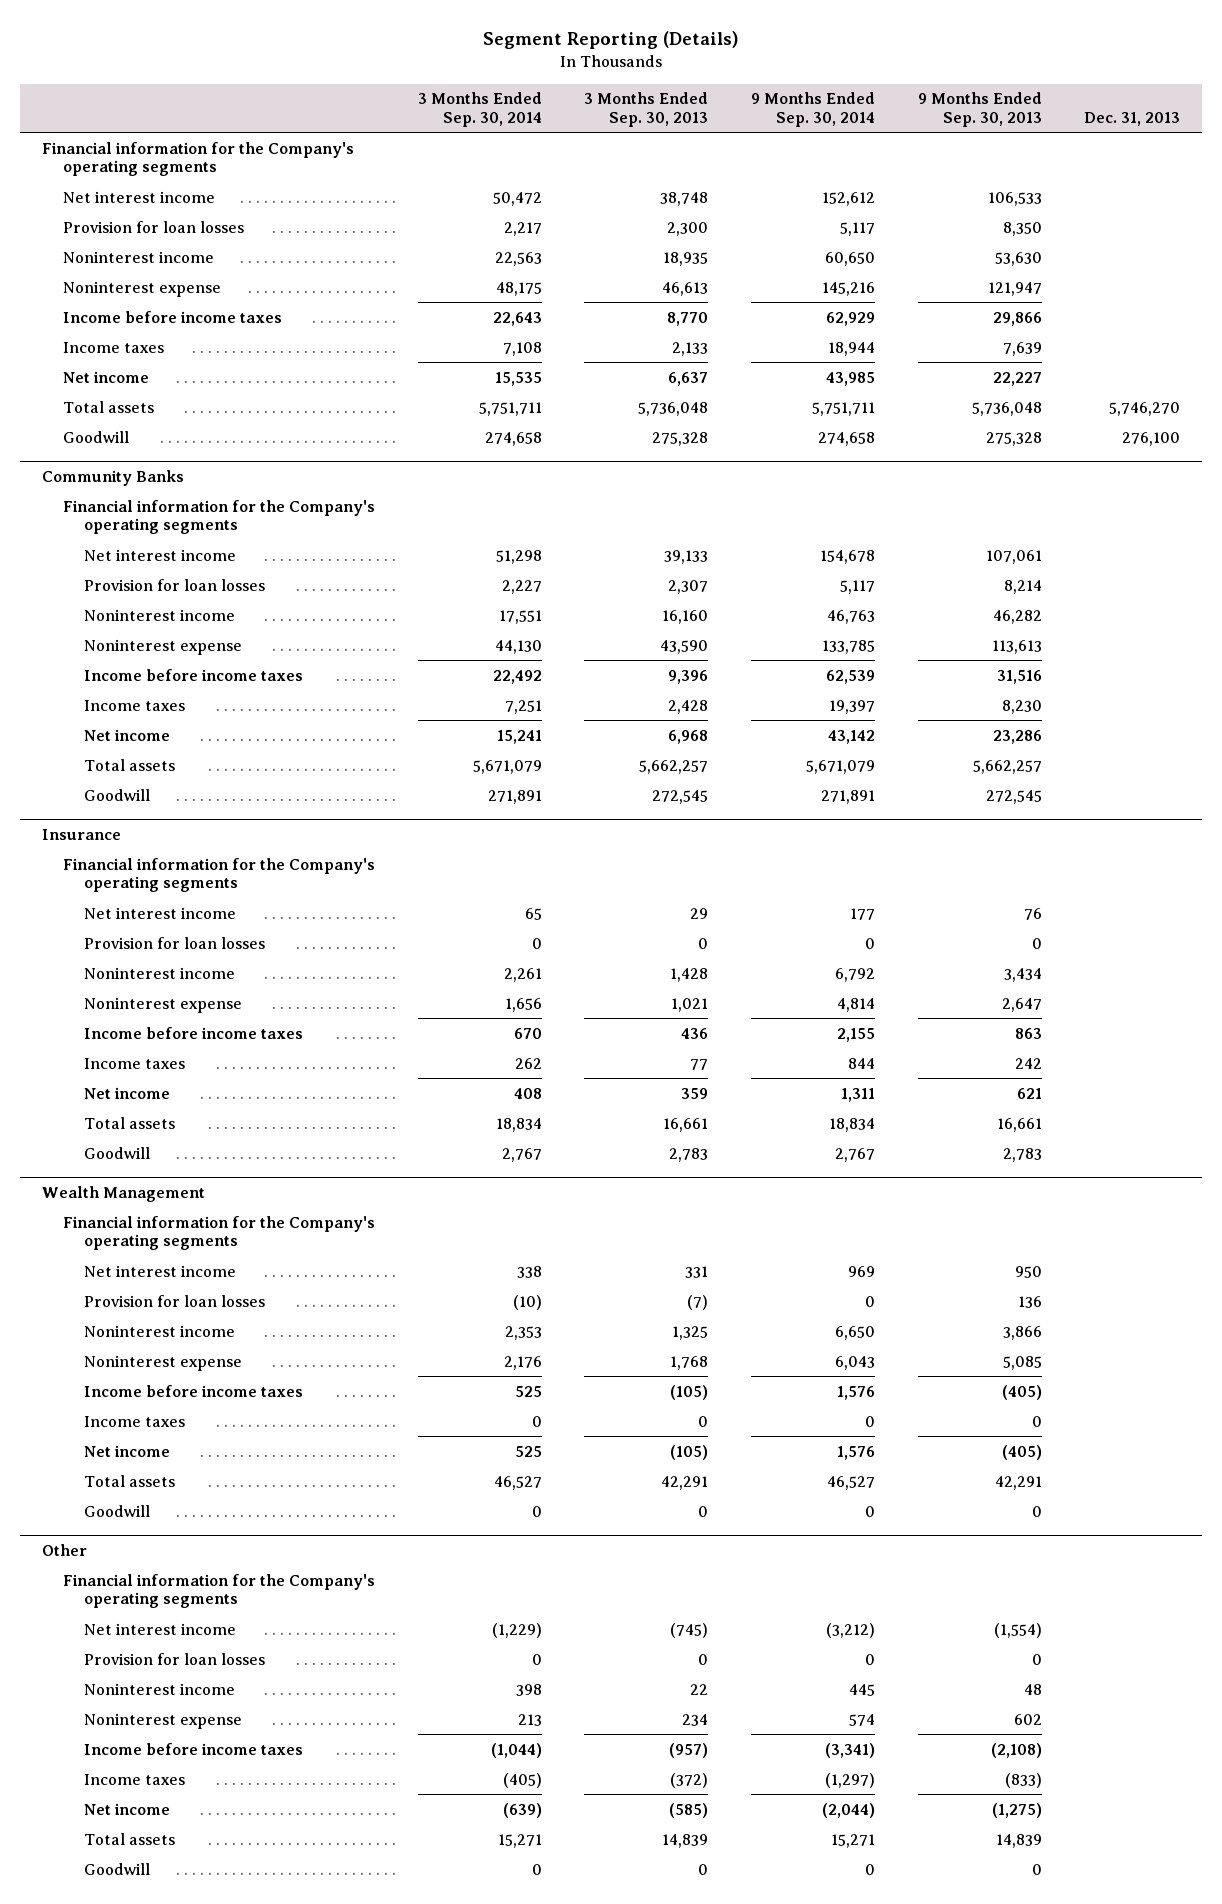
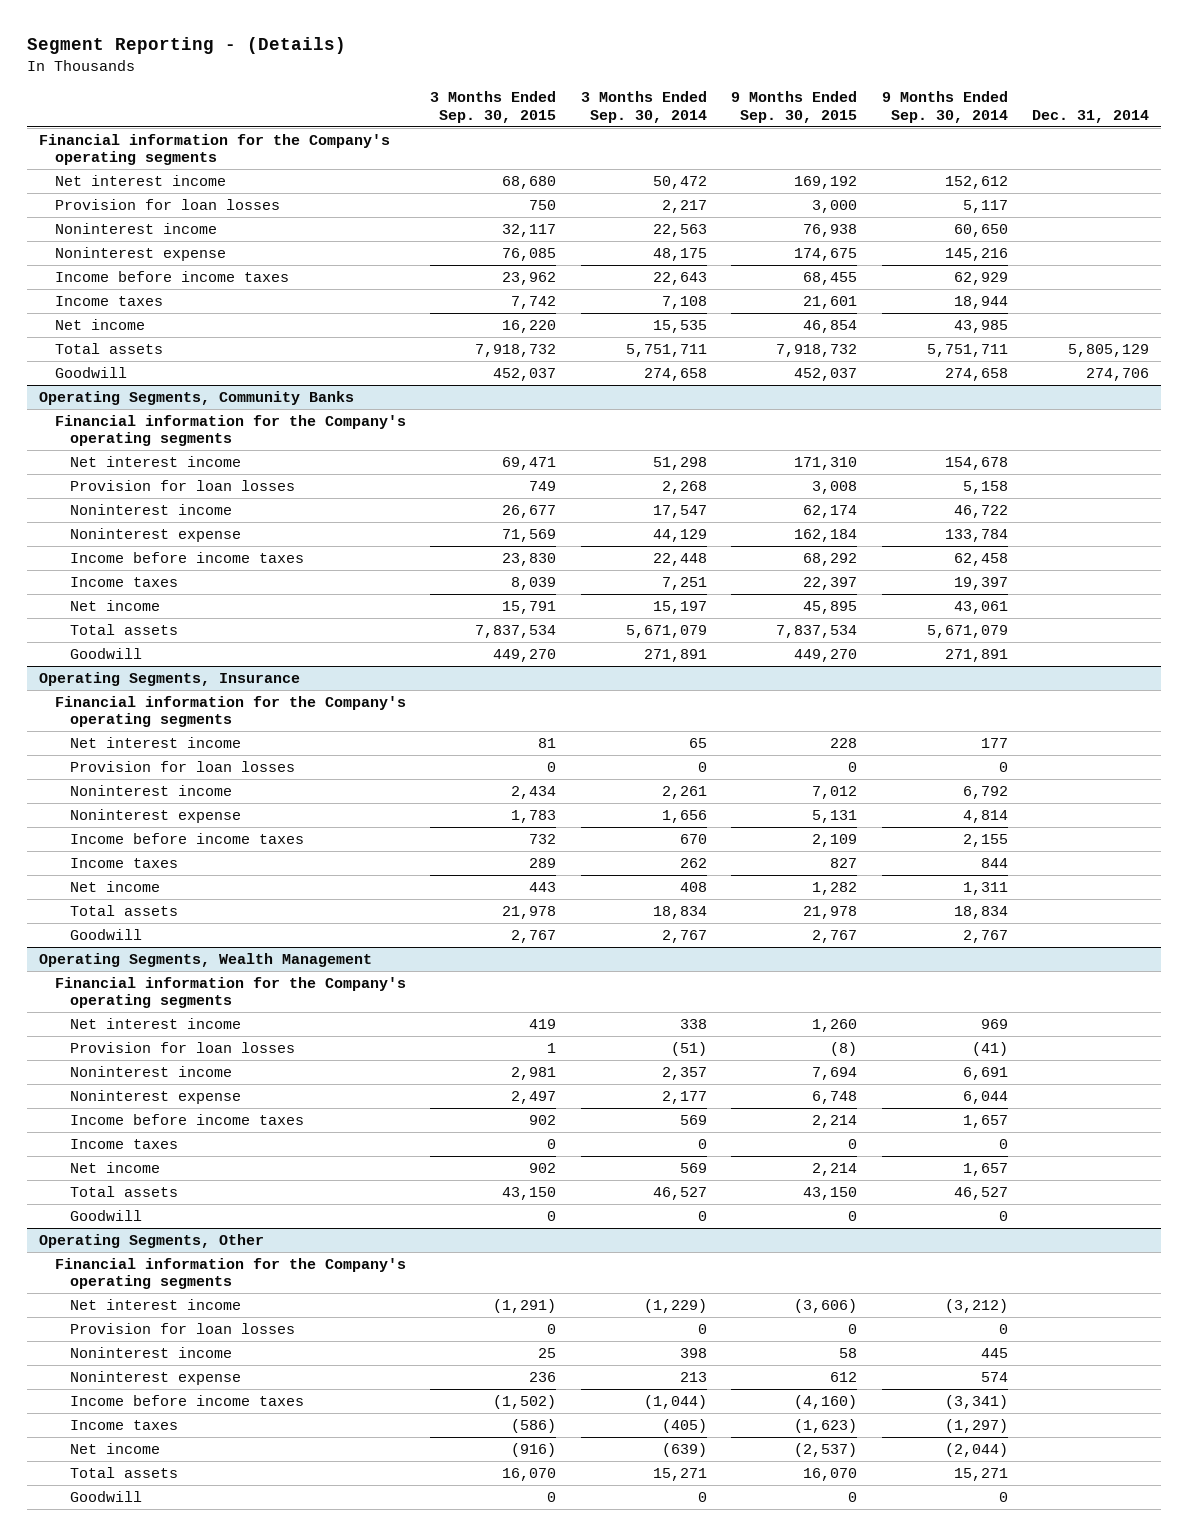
- Segment Reporting (Details)
+ Segment Reporting - (Details)
- | 3 Months Ended Sep. 30, 2014 | 3 Months Ended Sep. 30, 2013 | 9 Months Ended Sep. 30, 2014 | 9 Months Ended Sep. 30, 2013 | Dec. 31, 2013
+ | 3 Months Ended Sep. 30, 2015 | 3 Months Ended Sep. 30, 2014 | 9 Months Ended Sep. 30, 2015 | 9 Months Ended Sep. 30, 2014 | Dec. 31, 2014
- Community Banks
+ Operating Segments, Community Banks
- Provision for loan losses | 2,227 | 2,307 | 5,117 | 8,214 |
- Noninterest income | 17,551 | 16,160 | 46,763 | 46,282 |
- Noninterest expense | 44,130 | 43,590 | 133,785 | 113,613 |
- Income before income taxes | 22,492 | 9,396 | 62,539 | 31,516 |
+ Provision for loan losses | 749 | 2,268 | 3,008 | 5,158 |
+ Noninterest income | 26,677 | 17,547 | 62,174 | 46,722 |
+ Noninterest expense | 71,569 | 44,129 | 162,184 | 133,784 |
+ Income before income taxes | 23,830 | 22,448 | 68,292 | 62,458 |
- Net income | 15,241 | 6,968 | 43,142 | 23,286 |
+ Net income | 15,791 | 15,197 | 45,895 | 43,061 |
- Insurance
+ Operating Segments, Insurance
- Wealth Management
+ Operating Segments, Wealth Management
- Provision for loan losses | (10) | (7) | 0 | 136 |
- Noninterest income | 2,353 | 1,325 | 6,650 | 3,866 |
- Noninterest expense | 2,176 | 1,768 | 6,043 | 5,085 |
- Income before income taxes | 525 | (105) | 1,576 | (405) |
+ Provision for loan losses | 1 | (51) | (8) | (41) |
+ Noninterest income | 2,981 | 2,357 | 7,694 | 6,691 |
+ Noninterest expense | 2,497 | 2,177 | 6,748 | 6,044 |
+ Income before income taxes | 902 | 569 | 2,214 | 1,657 |
- Net income | 525 | (105) | 1,576 | (405) |
+ Net income | 902 | 569 | 2,214 | 1,657 |
- Other
+ Operating Segments, Other

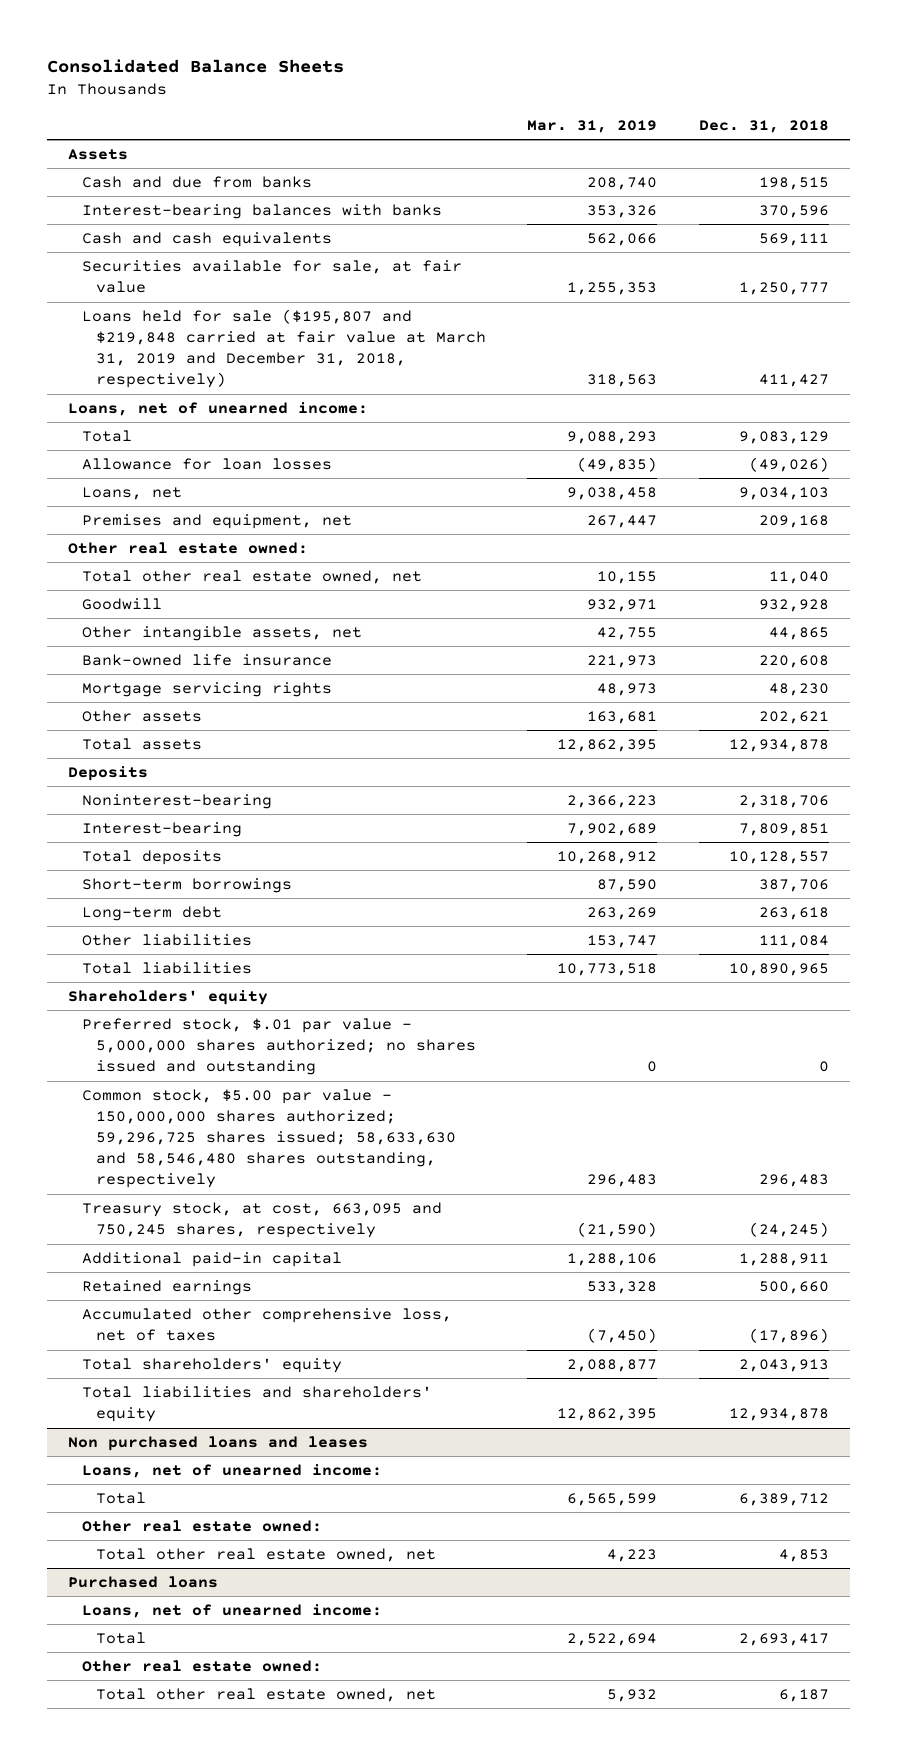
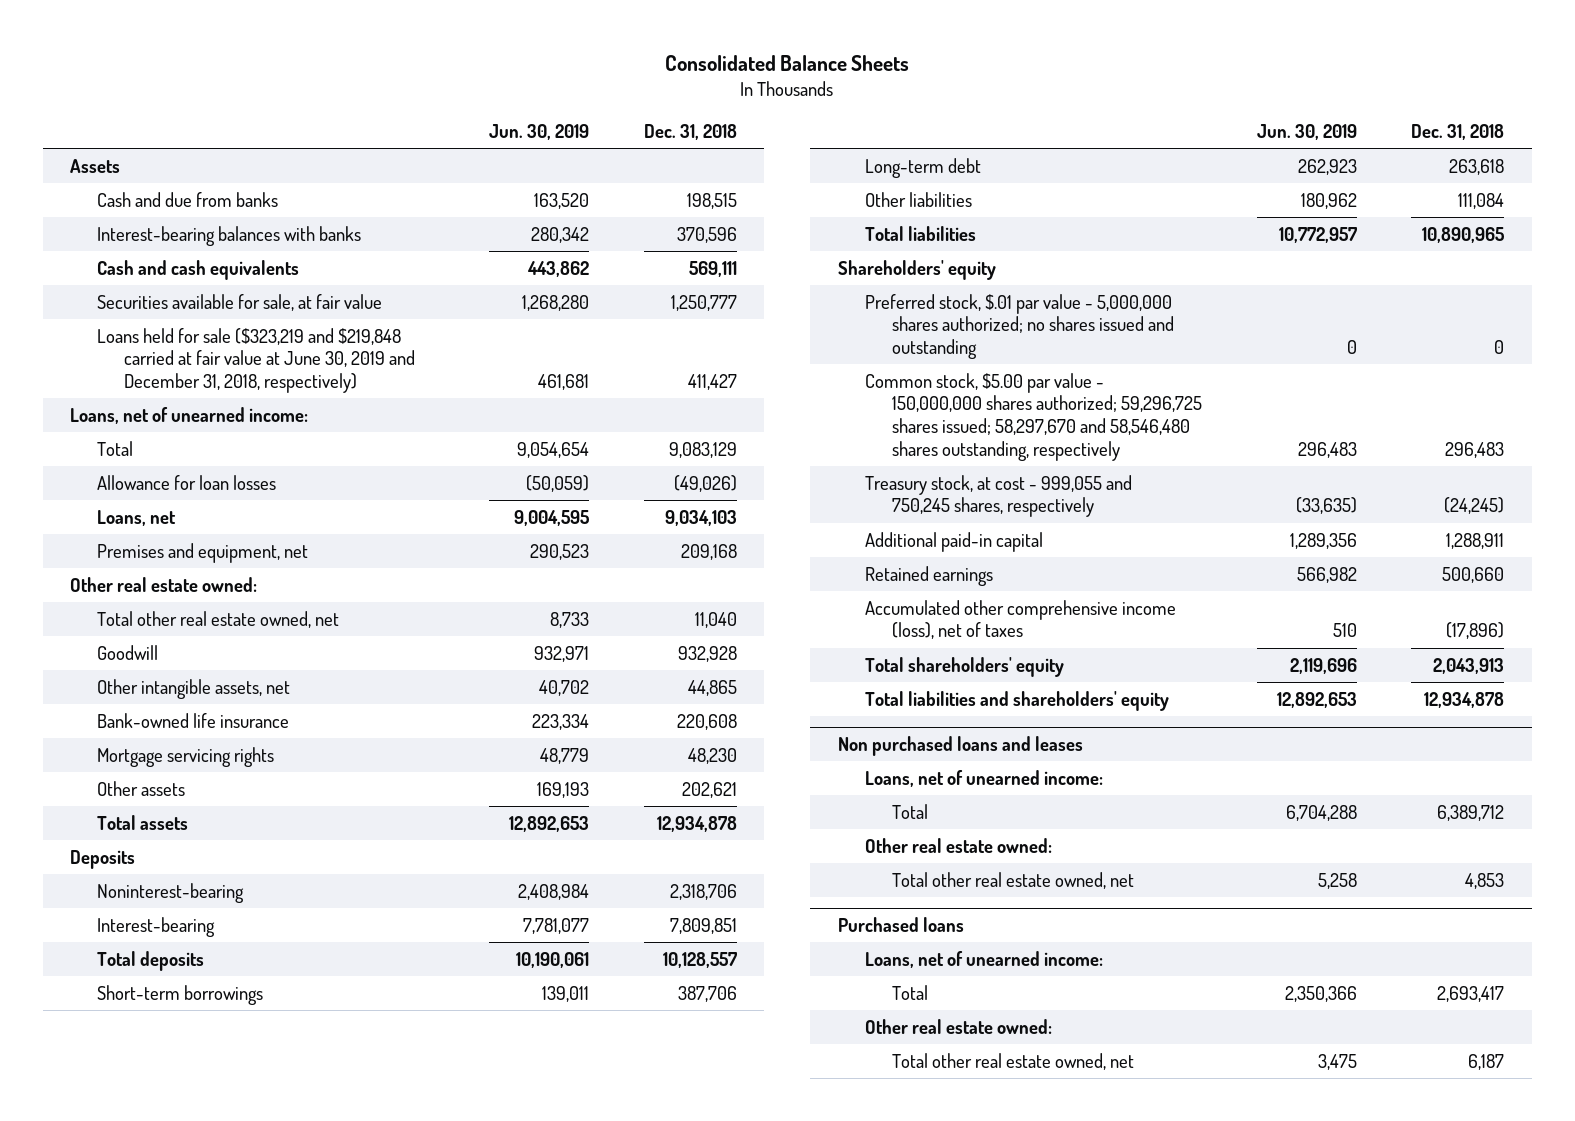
- | Mar. 31, 2019 | Dec. 31, 2018
+ | Jun. 30, 2019 | Dec. 31, 2018
- Loans held for sale ($195,807 and $219,848 carried at fair value at March 31, 2019 and December 31, 2018, respectively) | 318,563 | 411,427
+ Loans held for sale ($323,219 and $219,848 carried at fair value at June 30, 2019 and December 31, 2018, respectively) | 461,681 | 411,427
- Common stock, $5.00 par value - 150,000,000 shares authorized; 59,296,725 shares issued; 58,633,630 and 58,546,480 shares outstanding, respectively | 296,483 | 296,483
- Treasury stock, at cost, 663,095 and 750,245 shares, respectively | (21,590) | (24,245)
+ Common stock, $5.00 par value - 150,000,000 shares authorized; 59,296,725 shares issued; 58,297,670 and 58,546,480 shares outstanding, respectively | 296,483 | 296,483
+ Treasury stock, at cost - 999,055 and 750,245 shares, respectively | (33,635) | (24,245)
- Accumulated other comprehensive loss, net of taxes | (7,450) | (17,896)
+ Accumulated other comprehensive income (loss), net of taxes | 510 | (17,896)

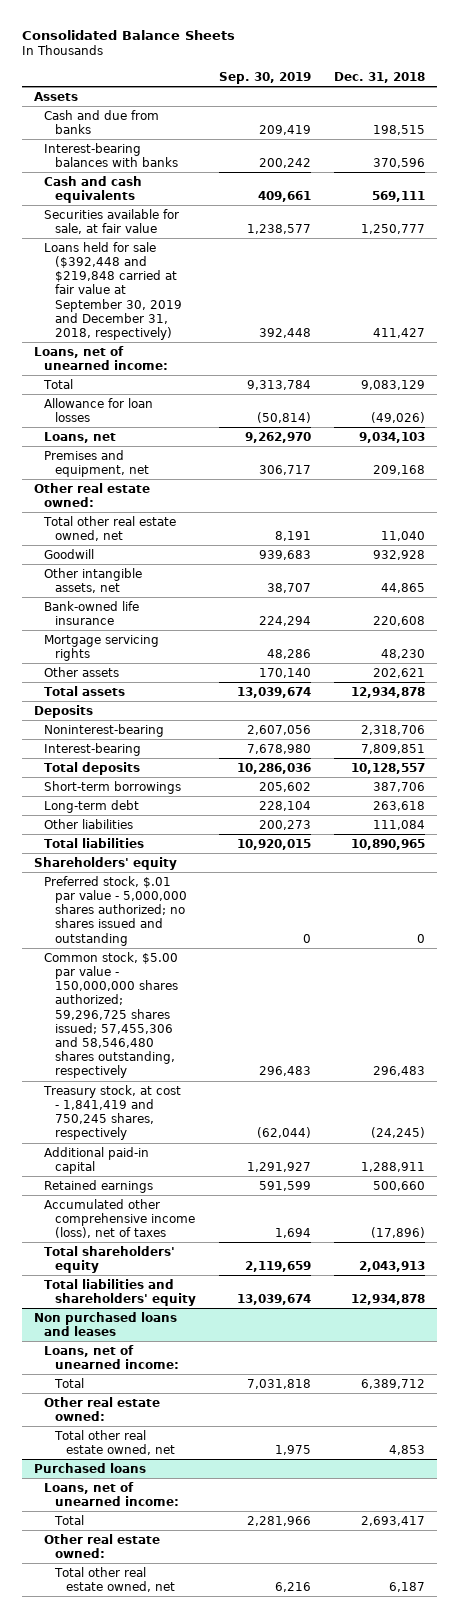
- | Jun. 30, 2019 | Dec. 31, 2018
+ | Sep. 30, 2019 | Dec. 31, 2018
- Loans held for sale ($323,219 and $219,848 carried at fair value at June 30, 2019 and December 31, 2018, respectively) | 461,681 | 411,427
+ Loans held for sale ($392,448 and $219,848 carried at fair value at September 30, 2019 and December 31, 2018, respectively) | 392,448 | 411,427
- Common stock, $5.00 par value - 150,000,000 shares authorized; 59,296,725 shares issued; 58,297,670 and 58,546,480 shares outstanding, respectively | 296,483 | 296,483
- Treasury stock, at cost - 999,055 and 750,245 shares, respectively | (33,635) | (24,245)
+ Common stock, $5.00 par value - 150,000,000 shares authorized; 59,296,725 shares issued; 57,455,306 and 58,546,480 shares outstanding, respectively | 296,483 | 296,483
+ Treasury stock, at cost - 1,841,419 and 750,245 shares, respectively | (62,044) | (24,245)

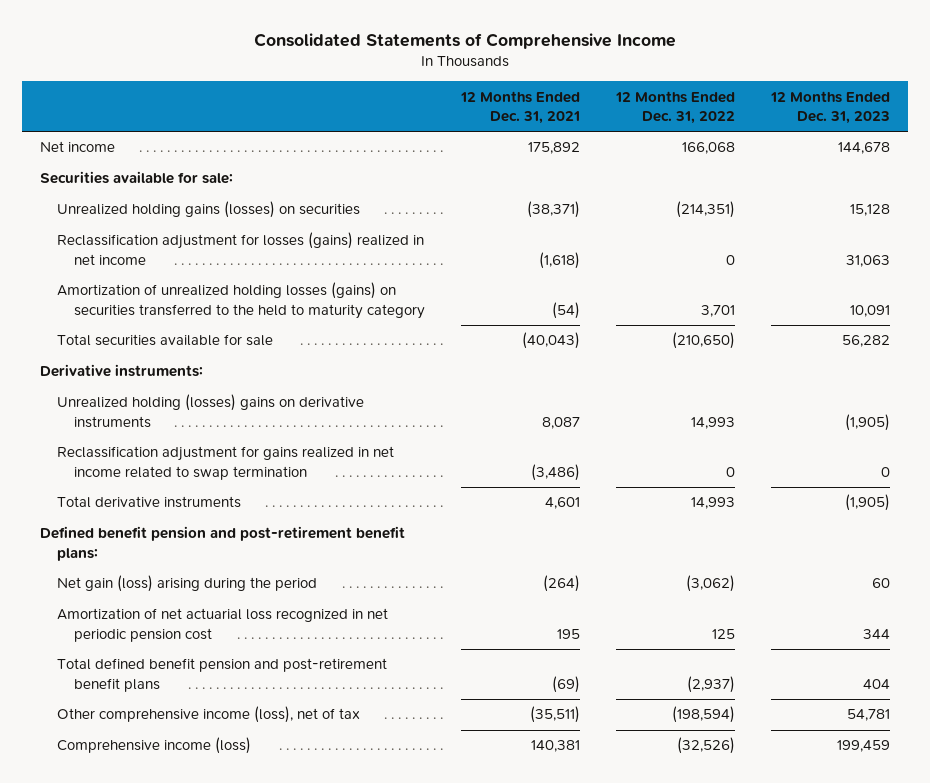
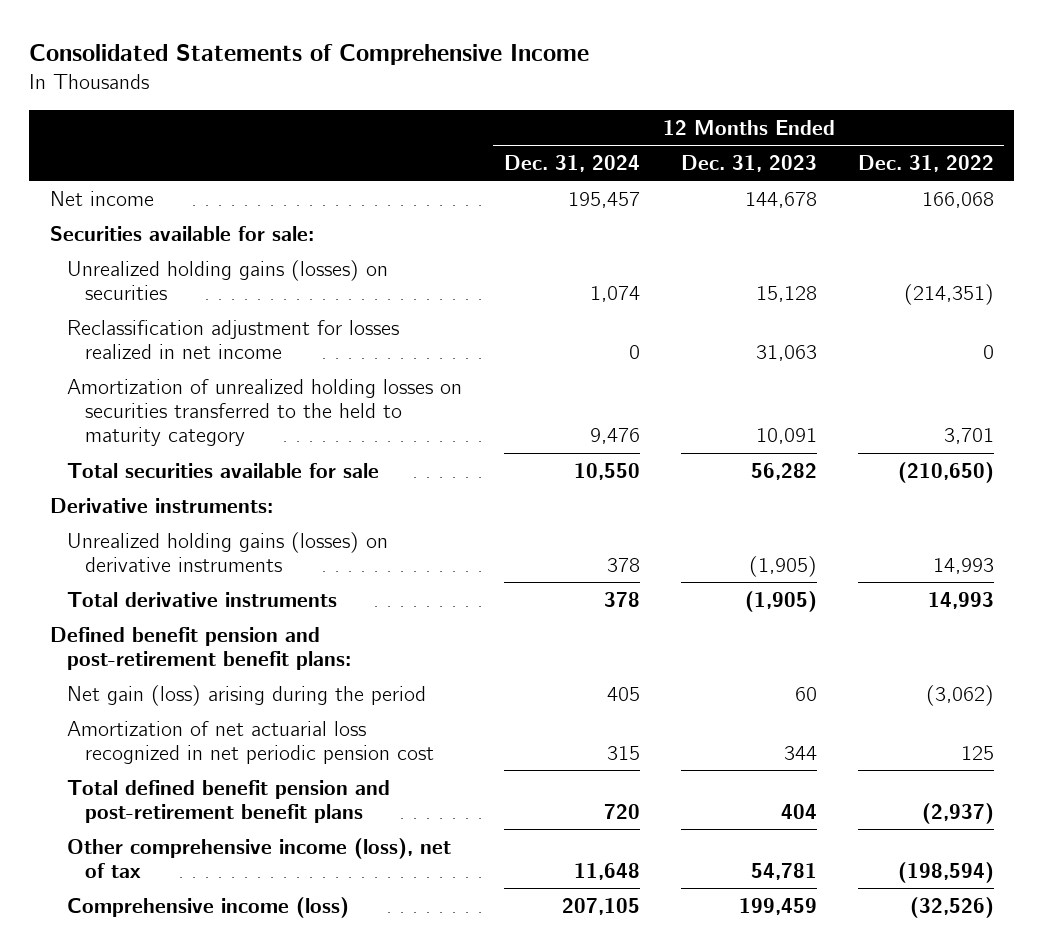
- | 12 Months Ended Dec. 31, 2021 | 12 Months Ended Dec. 31, 2022 | 12 Months Ended Dec. 31, 2023
+ | 12 Months Ended Dec. 31, 2024 | 12 Months Ended Dec. 31, 2023 | 12 Months Ended Dec. 31, 2022
- Reclassification adjustment for losses (gains) realized in net income | (1,618) | 0 | 31,063
- Amortization of unrealized holding losses (gains) on securities transferred to the held to maturity category | (54) | 3,701 | 10,091
+ Reclassification adjustment for losses realized in net income | 0 | 31,063 | 0
+ Amortization of unrealized holding losses on securities transferred to the held to maturity category | 9,476 | 10,091 | 3,701
- Unrealized holding (losses) gains on derivative instruments | 8,087 | 14,993 | (1,905)
- Reclassification adjustment for gains realized in net income related to swap termination | (3,486) | 0 | 0
+ Unrealized holding gains (losses) on derivative instruments | 378 | (1,905) | 14,993

